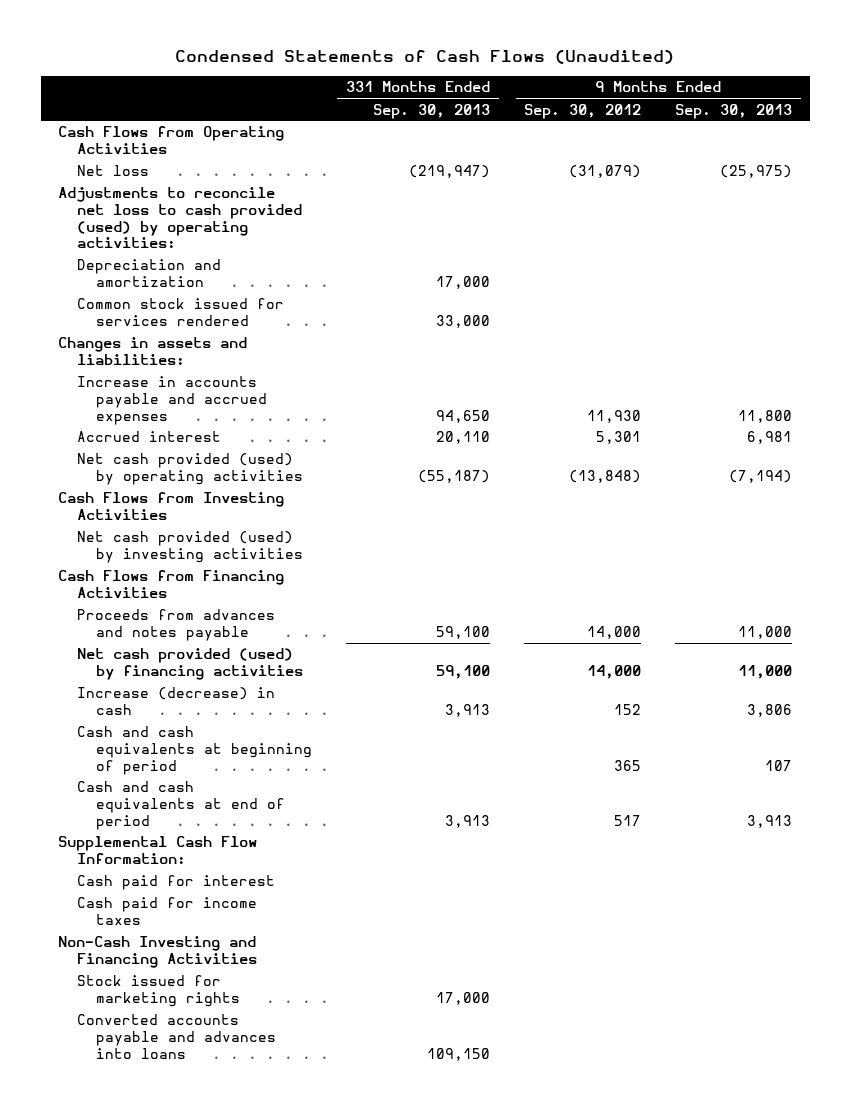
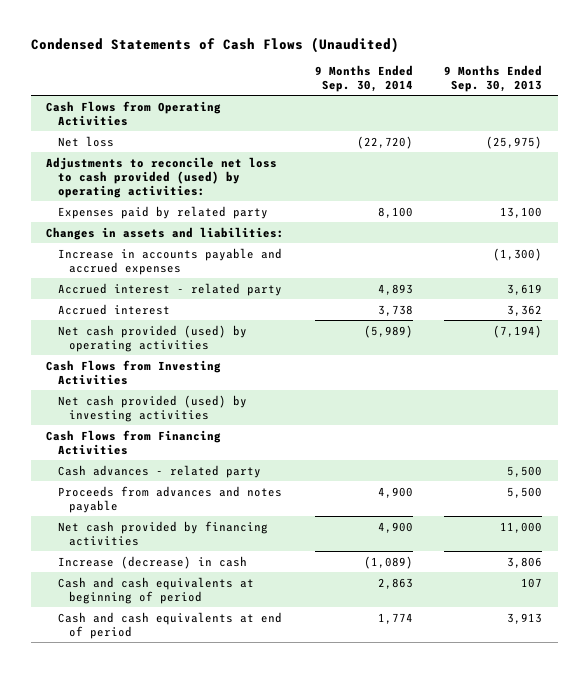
- | 331 Months Ended Sep. 30, 2013 | 9 Months Ended Sep. 30, 2012 | 9 Months Ended Sep. 30, 2013
+ | 9 Months Ended Sep. 30, 2014 | 9 Months Ended Sep. 30, 2013
- Depreciation and amortization | 17,000 | |
- Common stock issued for services rendered | 33,000 | |
+ Expenses paid by related party | 8,100 | 13,100
- Increase in accounts payable and accrued expenses | 94,650 | 11,930 | 11,800
- Accrued interest | 20,110 | 5,301 | 6,981
+ Increase in accounts payable and accrued expenses | | (1,300)
+ Accrued interest - related party | 4,893 | 3,619
+ Accrued interest | 3,738 | 3,362
- Proceeds from advances and notes payable | 59,100 | 14,000 | 11,000
- Net cash provided (used) by financing activities | 59,100 | 14,000 | 11,000
+ Cash advances - related party | | 5,500
+ Proceeds from advances and notes payable | 4,900 | 5,500
+ Net cash provided by financing activities | 4,900 | 11,000
- Supplemental Cash Flow Information:
- Cash paid for interest
- Cash paid for income taxes
- Non-Cash Investing and Financing Activities
- Stock issued for marketing rights | 17,000 | |
- Converted accounts payable and advances into loans | 109,150 | |

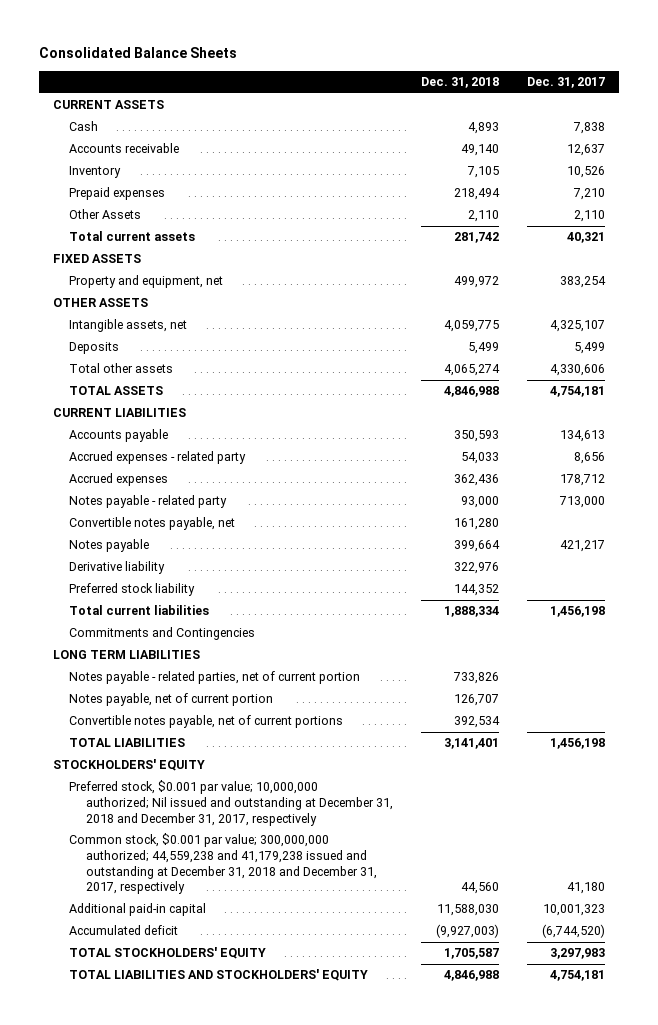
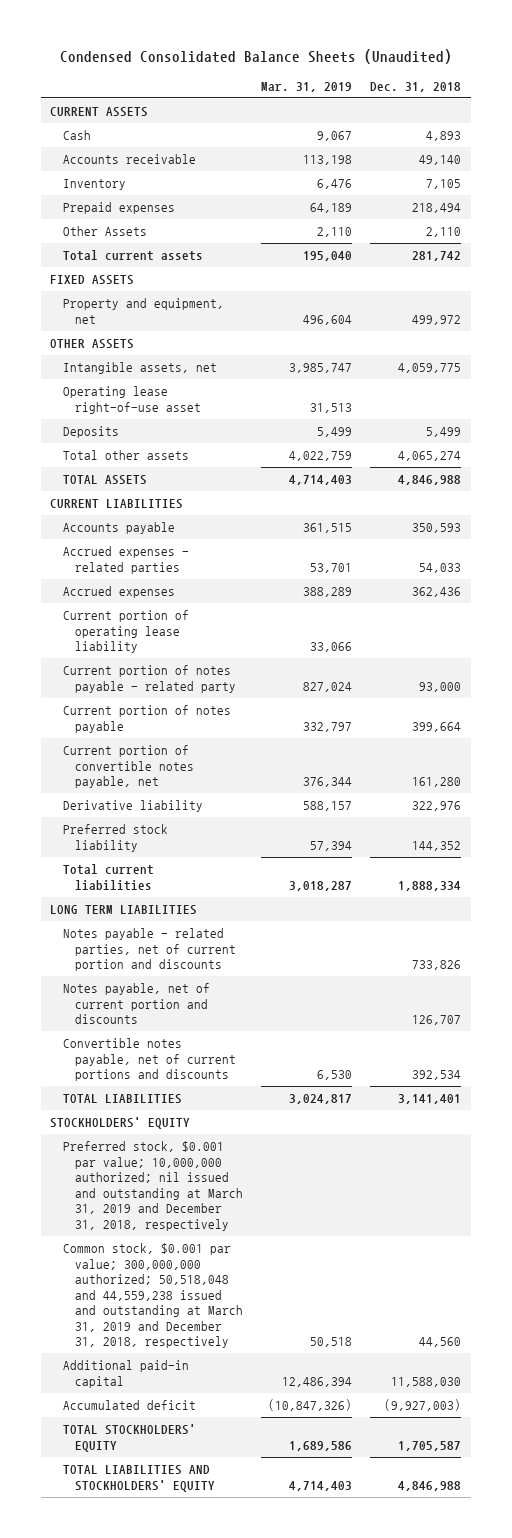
- Consolidated Balance Sheets
+ Condensed Consolidated Balance Sheets (Unaudited)
- | Dec. 31, 2018 | Dec. 31, 2017
+ | Mar. 31, 2019 | Dec. 31, 2018
+ Operating lease right-of-use asset | 31,513 |
- Accrued expenses - related party | 54,033 | 8,656
+ Accrued expenses - related parties | 53,701 | 54,033
- Notes payable - related party | 93,000 | 713,000
- Convertible notes payable, net | 161,280 |
- Notes payable | 399,664 | 421,217
+ Current portion of operating lease liability | 33,066 |
+ Current portion of notes payable - related party | 827,024 | 93,000
+ Current portion of notes payable | 332,797 | 399,664
+ Current portion of convertible notes payable, net | 376,344 | 161,280
- Commitments and Contingencies
- Notes payable - related parties, net of current portion | 733,826 |
- Notes payable, net of current portion | 126,707 |
- Convertible notes payable, net of current portions | 392,534 |
+ Notes payable - related parties, net of current portion and discounts | | 733,826
+ Notes payable, net of current portion and discounts | | 126,707
+ Convertible notes payable, net of current portions and discounts | 6,530 | 392,534
- Preferred stock, $0.001 par value; 10,000,000 authorized; Nil issued and outstanding at December 31, 2018 and December 31, 2017, respectively
- Common stock, $0.001 par value; 300,000,000 authorized; 44,559,238 and 41,179,238 issued and outstanding at December 31, 2018 and December 31, 2017, respectively | 44,560 | 41,180
+ Preferred stock, $0.001 par value; 10,000,000 authorized; nil issued and outstanding at March 31, 2019 and December 31, 2018, respectively
+ Common stock, $0.001 par value; 300,000,000 authorized; 50,518,048 and 44,559,238 issued and outstanding at March 31, 2019 and December 31, 2018, respectively | 50,518 | 44,560

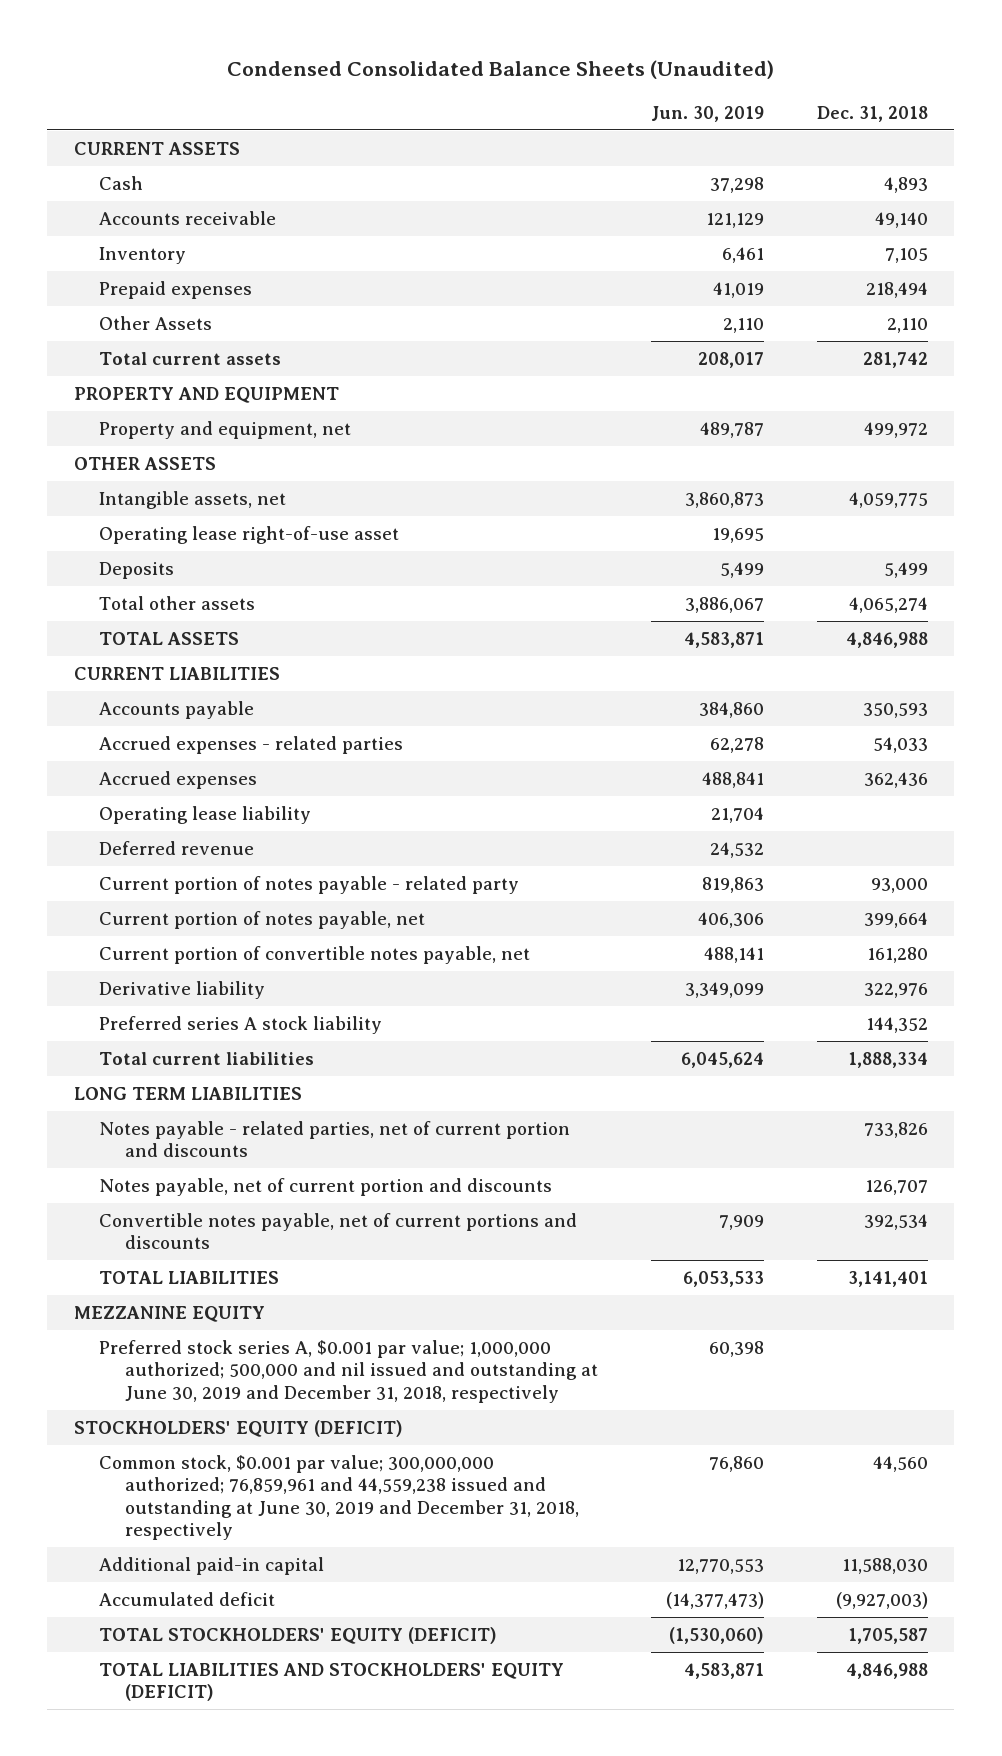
- | Mar. 31, 2019 | Dec. 31, 2018
+ | Jun. 30, 2019 | Dec. 31, 2018
- FIXED ASSETS
+ PROPERTY AND EQUIPMENT
- Current portion of operating lease liability | 33,066 |
+ Operating lease liability | 21,704 |
+ Deferred revenue | 24,532 |
- Current portion of notes payable | 332,797 | 399,664
+ Current portion of notes payable, net | 406,306 | 399,664
- Preferred stock liability | 57,394 | 144,352
+ Preferred series A stock liability | | 144,352
- STOCKHOLDERS' EQUITY
- Preferred stock, $0.001 par value; 10,000,000 authorized; nil issued and outstanding at March 31, 2019 and December 31, 2018, respectively
- Common stock, $0.001 par value; 300,000,000 authorized; 50,518,048 and 44,559,238 issued and outstanding at March 31, 2019 and December 31, 2018, respectively | 50,518 | 44,560
+ MEZZANINE EQUITY
+ Preferred stock series A, $0.001 par value; 1,000,000 authorized; 500,000 and nil issued and outstanding at June 30, 2019 and December 31, 2018, respectively | 60,398 |
+ STOCKHOLDERS' EQUITY (DEFICIT)
+ Common stock, $0.001 par value; 300,000,000 authorized; 76,859,961 and 44,559,238 issued and outstanding at June 30, 2019 and December 31, 2018, respectively | 76,860 | 44,560
- TOTAL STOCKHOLDERS' EQUITY | 1,689,586 | 1,705,587
- TOTAL LIABILITIES AND STOCKHOLDERS' EQUITY | 4,714,403 | 4,846,988
+ TOTAL STOCKHOLDERS' EQUITY (DEFICIT) | (1,530,060) | 1,705,587
+ TOTAL LIABILITIES AND STOCKHOLDERS' EQUITY (DEFICIT) | 4,583,871 | 4,846,988

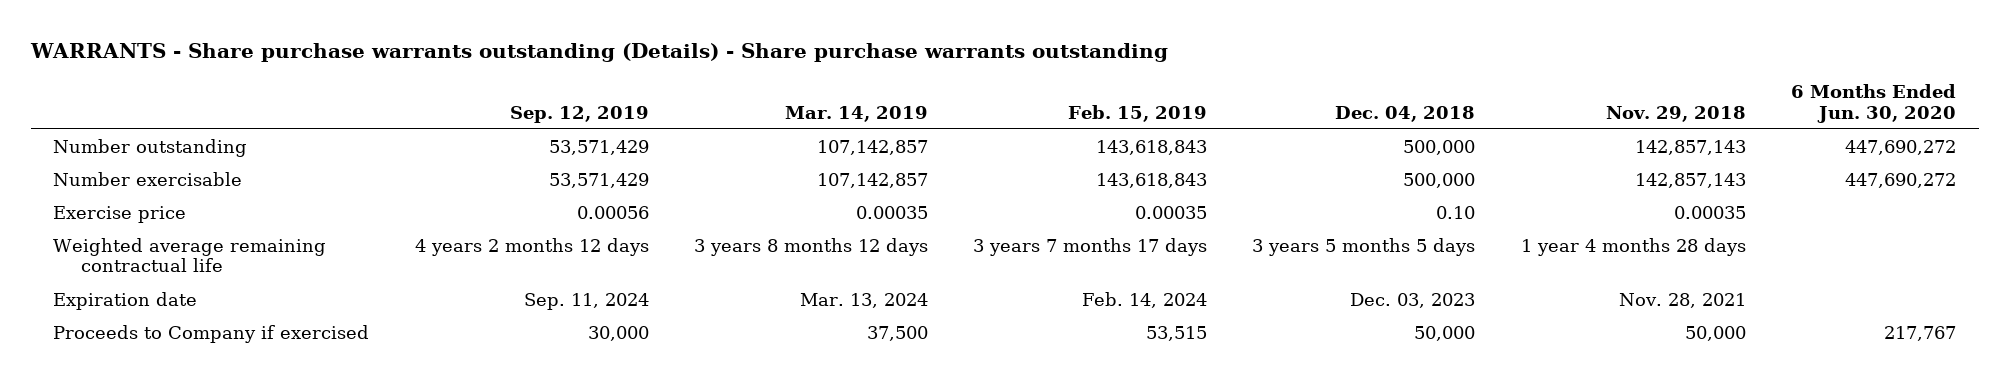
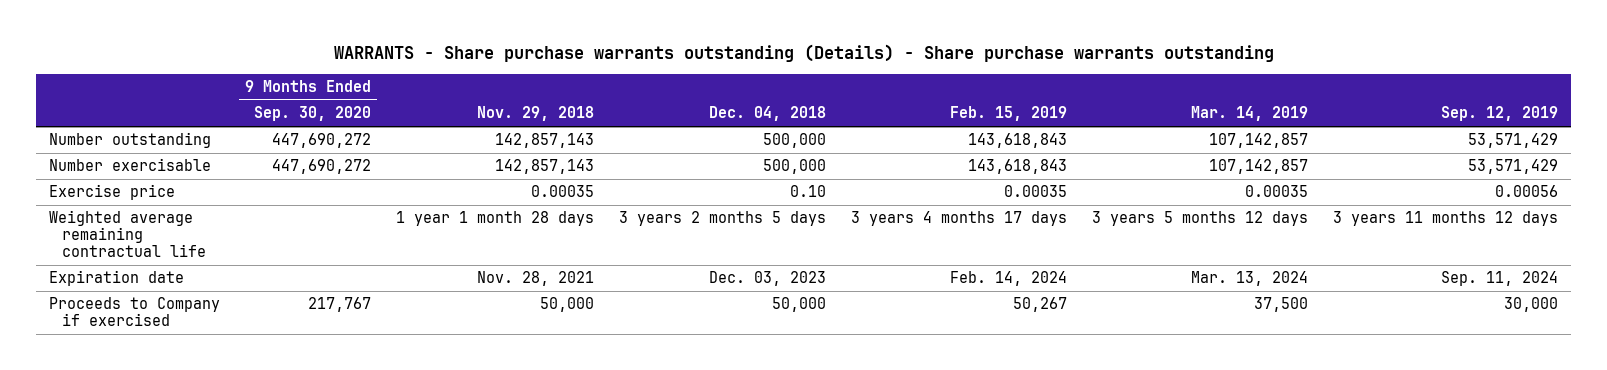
- | Sep. 12, 2019 | Mar. 14, 2019 | Feb. 15, 2019 | Dec. 04, 2018 | Nov. 29, 2018 | 6 Months Ended Jun. 30, 2020
+ | 9 Months Ended Sep. 30, 2020 | Nov. 29, 2018 | Dec. 04, 2018 | Feb. 15, 2019 | Mar. 14, 2019 | Sep. 12, 2019
- Weighted average remaining contractual life | 4 years 2 months 12 days | 3 years 8 months 12 days | 3 years 7 months 17 days | 3 years 5 months 5 days | 1 year 4 months 28 days |
+ Weighted average remaining contractual life | | 1 year 1 month 28 days | 3 years 2 months 5 days | 3 years 4 months 17 days | 3 years 5 months 12 days | 3 years 11 months 12 days
- Proceeds to Company if exercised | 30,000 | 37,500 | 53,515 | 50,000 | 50,000 | 217,767
+ Proceeds to Company if exercised | 217,767 | 50,000 | 50,000 | 50,267 | 37,500 | 30,000

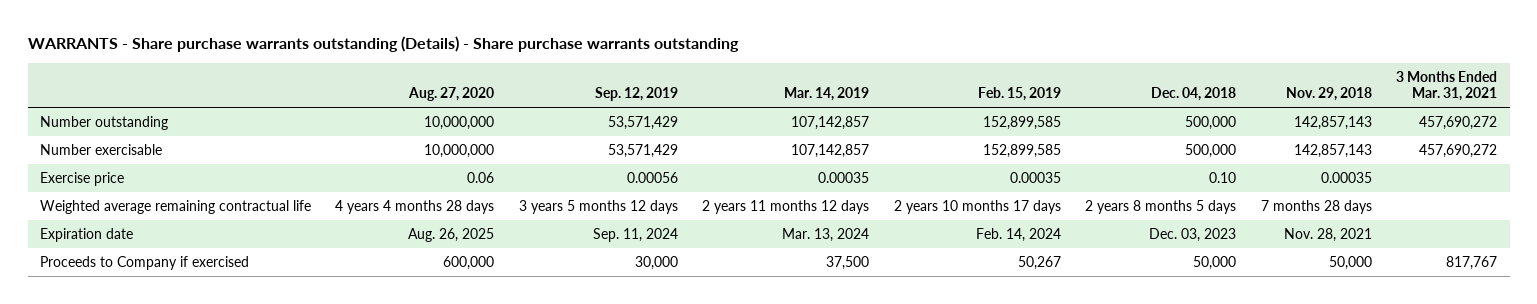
- | 9 Months Ended Sep. 30, 2020 | Nov. 29, 2018 | Dec. 04, 2018 | Feb. 15, 2019 | Mar. 14, 2019 | Sep. 12, 2019
+ | Aug. 27, 2020 | Sep. 12, 2019 | Mar. 14, 2019 | Feb. 15, 2019 | Dec. 04, 2018 | Nov. 29, 2018 | 3 Months Ended Mar. 31, 2021
- Number outstanding | 447,690,272 | 142,857,143 | 500,000 | 143,618,843 | 107,142,857 | 53,571,429
- Number exercisable | 447,690,272 | 142,857,143 | 500,000 | 143,618,843 | 107,142,857 | 53,571,429
+ Number outstanding | 10,000,000 | 53,571,429 | 107,142,857 | 152,899,585 | 500,000 | 142,857,143 | 457,690,272
+ Number exercisable | 10,000,000 | 53,571,429 | 107,142,857 | 152,899,585 | 500,000 | 142,857,143 | 457,690,272
- Weighted average remaining contractual life | | 1 year 1 month 28 days | 3 years 2 months 5 days | 3 years 4 months 17 days | 3 years 5 months 12 days | 3 years 11 months 12 days
+ Weighted average remaining contractual life | 4 years 4 months 28 days | 3 years 5 months 12 days | 2 years 11 months 12 days | 2 years 10 months 17 days | 2 years 8 months 5 days | 7 months 28 days |

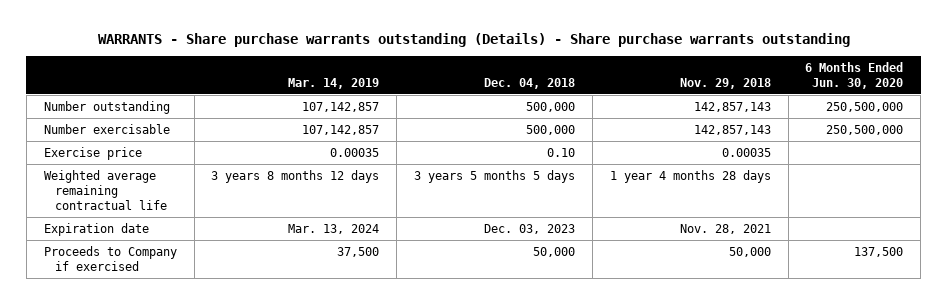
- | Aug. 27, 2020 | Sep. 12, 2019 | Mar. 14, 2019 | Feb. 15, 2019 | Dec. 04, 2018 | Nov. 29, 2018 | 3 Months Ended Mar. 31, 2021
+ | Mar. 14, 2019 | Dec. 04, 2018 | Nov. 29, 2018 | 6 Months Ended Jun. 30, 2020
- Weighted average remaining contractual life | 4 years 4 months 28 days | 3 years 5 months 12 days | 2 years 11 months 12 days | 2 years 10 months 17 days | 2 years 8 months 5 days | 7 months 28 days |
+ Weighted average remaining contractual life | 3 years 8 months 12 days | 3 years 5 months 5 days | 1 year 4 months 28 days |

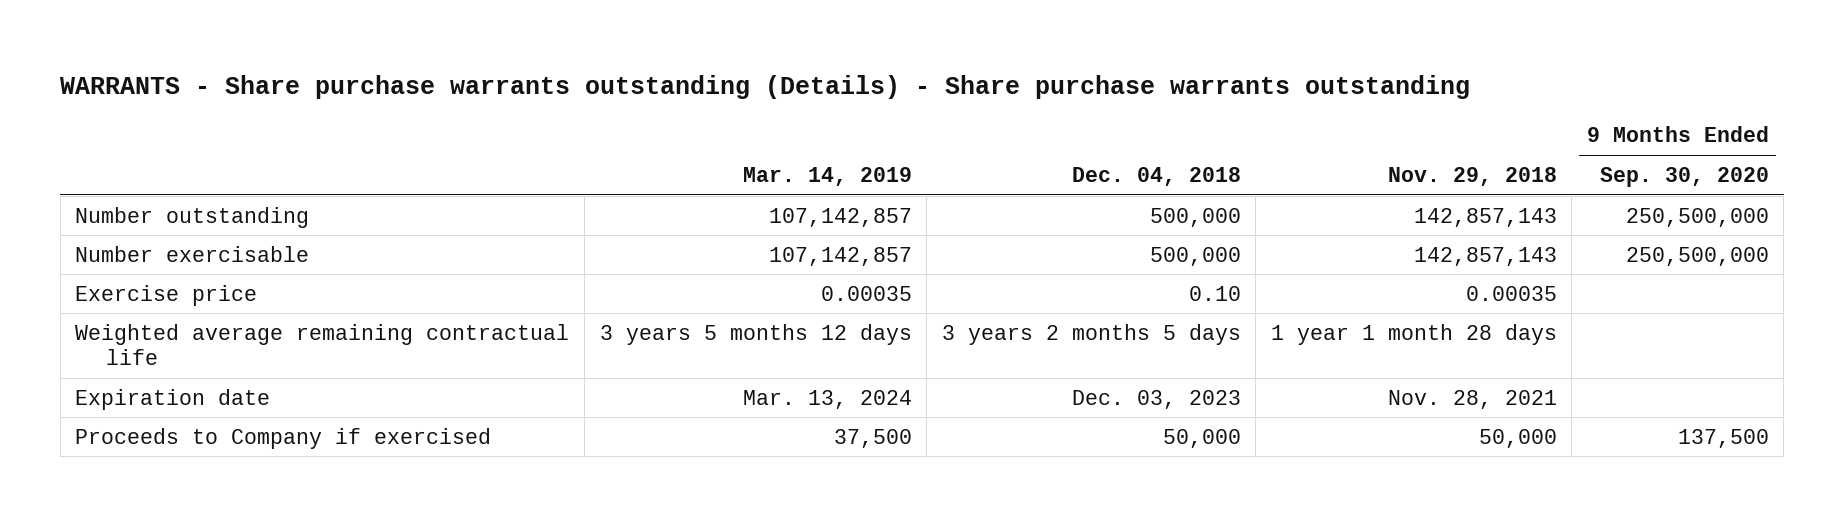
- | Mar. 14, 2019 | Dec. 04, 2018 | Nov. 29, 2018 | 6 Months Ended Jun. 30, 2020
+ | Mar. 14, 2019 | Dec. 04, 2018 | Nov. 29, 2018 | 9 Months Ended Sep. 30, 2020
- Weighted average remaining contractual life | 3 years 8 months 12 days | 3 years 5 months 5 days | 1 year 4 months 28 days |
+ Weighted average remaining contractual life | 3 years 5 months 12 days | 3 years 2 months 5 days | 1 year 1 month 28 days |

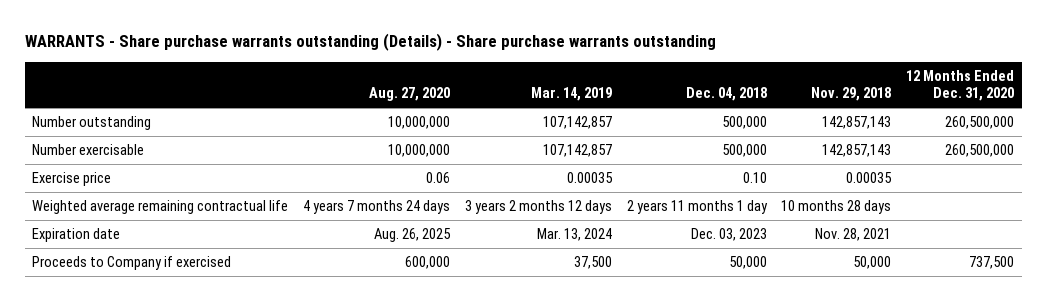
- | Mar. 14, 2019 | Dec. 04, 2018 | Nov. 29, 2018 | 9 Months Ended Sep. 30, 2020
+ | Aug. 27, 2020 | Mar. 14, 2019 | Dec. 04, 2018 | Nov. 29, 2018 | 12 Months Ended Dec. 31, 2020
- Weighted average remaining contractual life | 3 years 5 months 12 days | 3 years 2 months 5 days | 1 year 1 month 28 days |
+ Weighted average remaining contractual life | 4 years 7 months 24 days | 3 years 2 months 12 days | 2 years 11 months 1 day | 10 months 28 days |

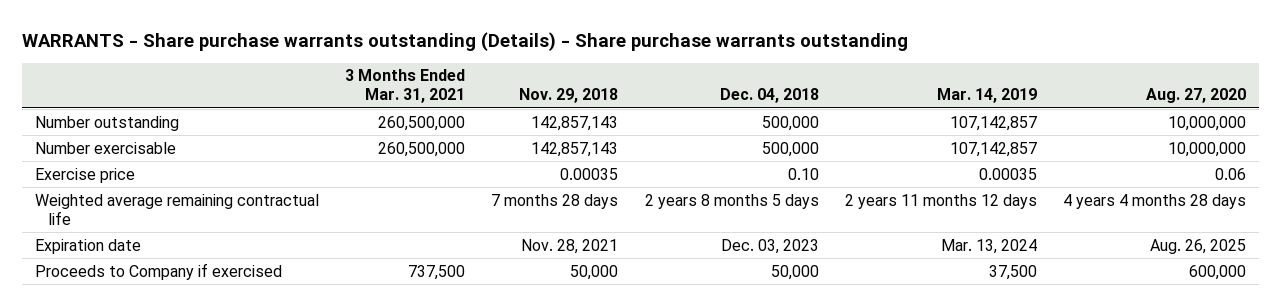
- | Aug. 27, 2020 | Mar. 14, 2019 | Dec. 04, 2018 | Nov. 29, 2018 | 12 Months Ended Dec. 31, 2020
+ | 3 Months Ended Mar. 31, 2021 | Nov. 29, 2018 | Dec. 04, 2018 | Mar. 14, 2019 | Aug. 27, 2020
- Weighted average remaining contractual life | 4 years 7 months 24 days | 3 years 2 months 12 days | 2 years 11 months 1 day | 10 months 28 days |
+ Weighted average remaining contractual life | | 7 months 28 days | 2 years 8 months 5 days | 2 years 11 months 12 days | 4 years 4 months 28 days

